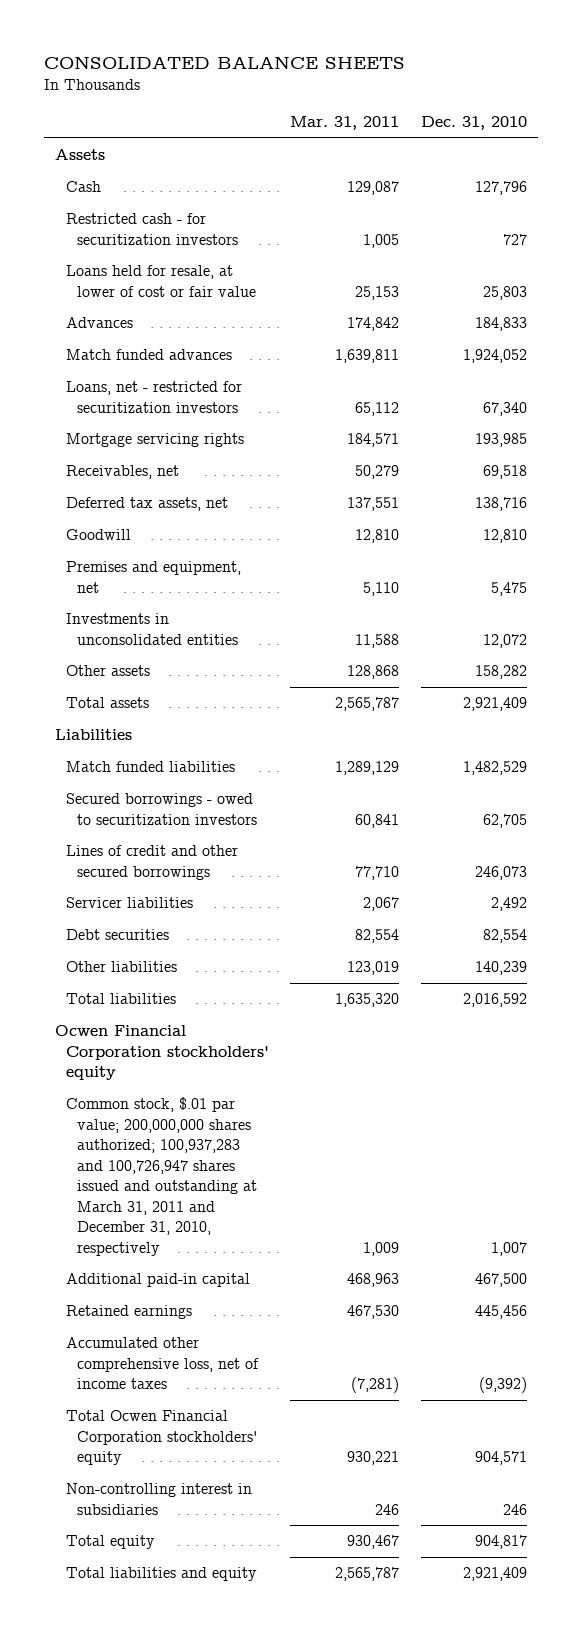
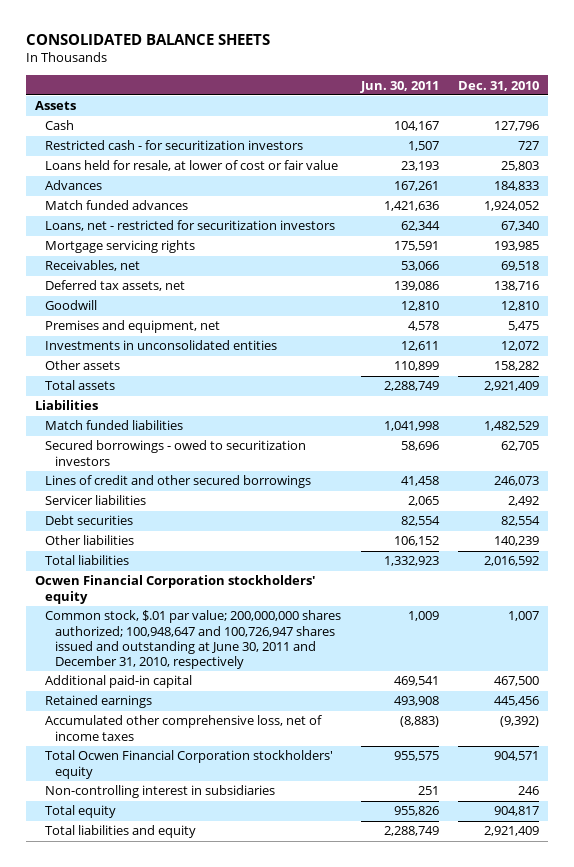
- | Mar. 31, 2011 | Dec. 31, 2010
+ | Jun. 30, 2011 | Dec. 31, 2010
- Common stock, $.01 par value; 200,000,000 shares authorized; 100,937,283 and 100,726,947 shares issued and outstanding at March 31, 2011 and December 31, 2010, respectively | 1,009 | 1,007
+ Common stock, $.01 par value; 200,000,000 shares authorized; 100,948,647 and 100,726,947 shares issued and outstanding at June 30, 2011 and December 31, 2010, respectively | 1,009 | 1,007

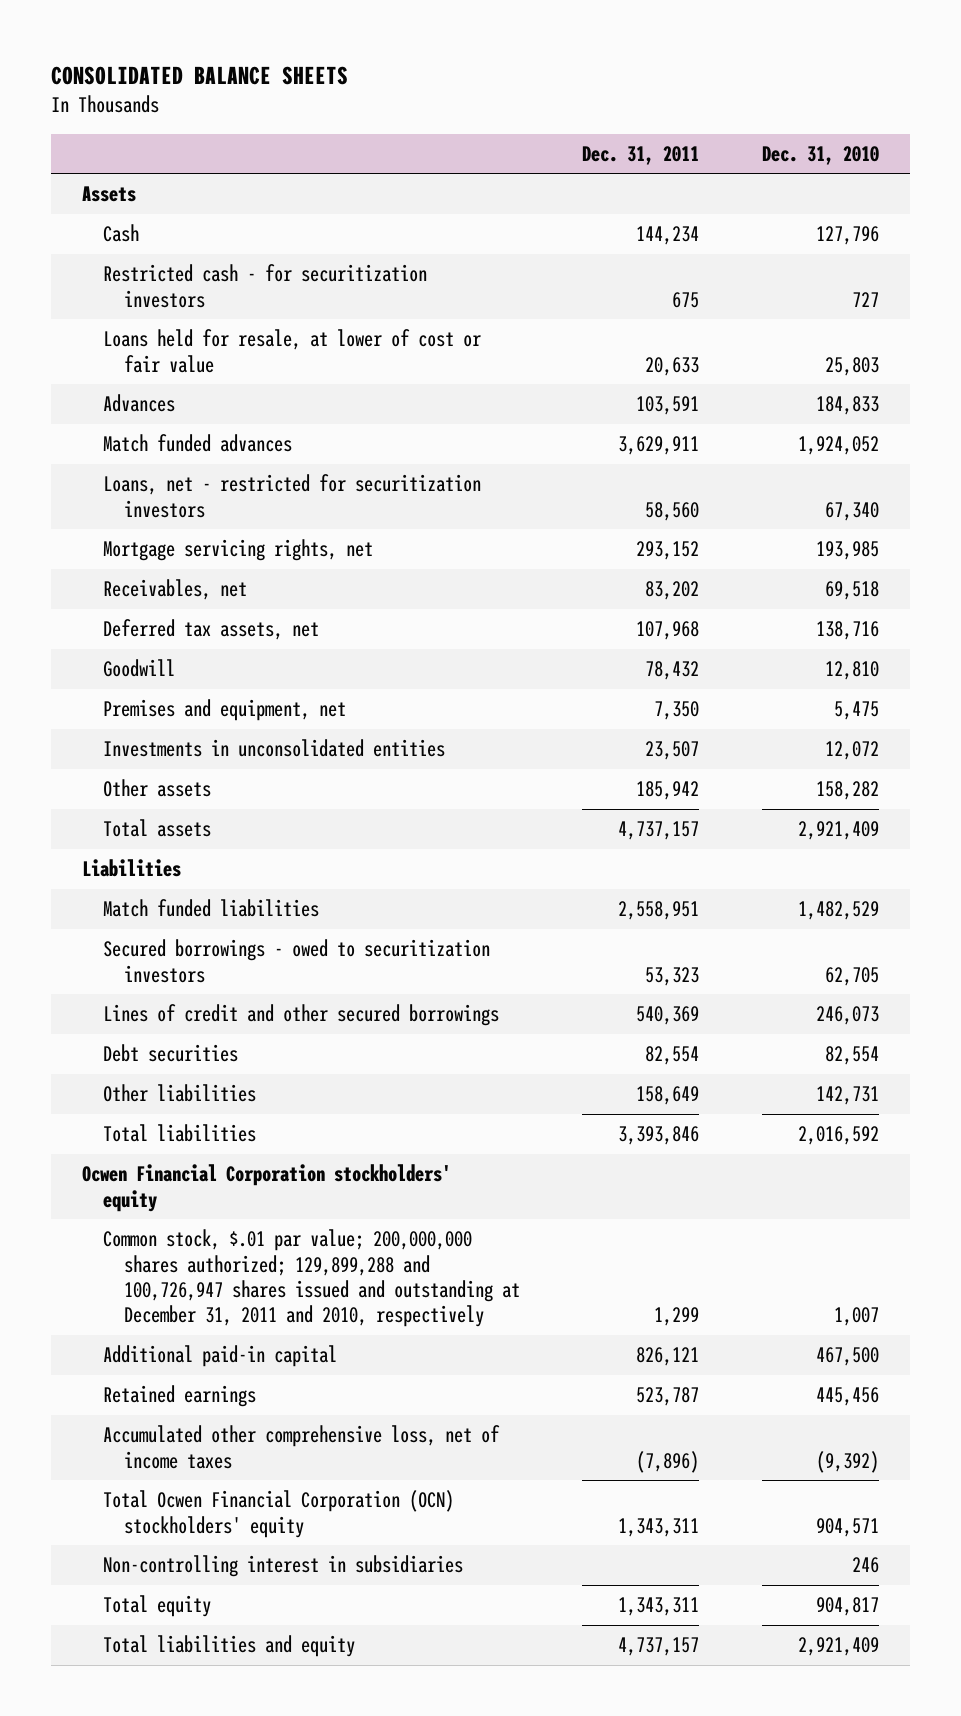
- | Jun. 30, 2011 | Dec. 31, 2010
+ | Dec. 31, 2011 | Dec. 31, 2010
- Mortgage servicing rights | 175,591 | 193,985
+ Mortgage servicing rights, net | 293,152 | 193,985
- Servicer liabilities | 2,065 | 2,492
- Other liabilities | 106,152 | 140,239
+ Other liabilities | 158,649 | 142,731
- Common stock, $.01 par value; 200,000,000 shares authorized; 100,948,647 and 100,726,947 shares issued and outstanding at June 30, 2011 and December 31, 2010, respectively | 1,009 | 1,007
+ Common stock, $.01 par value; 200,000,000 shares authorized; 129,899,288 and 100,726,947 shares issued and outstanding at December 31, 2011 and 2010, respectively | 1,299 | 1,007
- Total Ocwen Financial Corporation stockholders' equity | 955,575 | 904,571
+ Total Ocwen Financial Corporation (OCN) stockholders' equity | 1,343,311 | 904,571

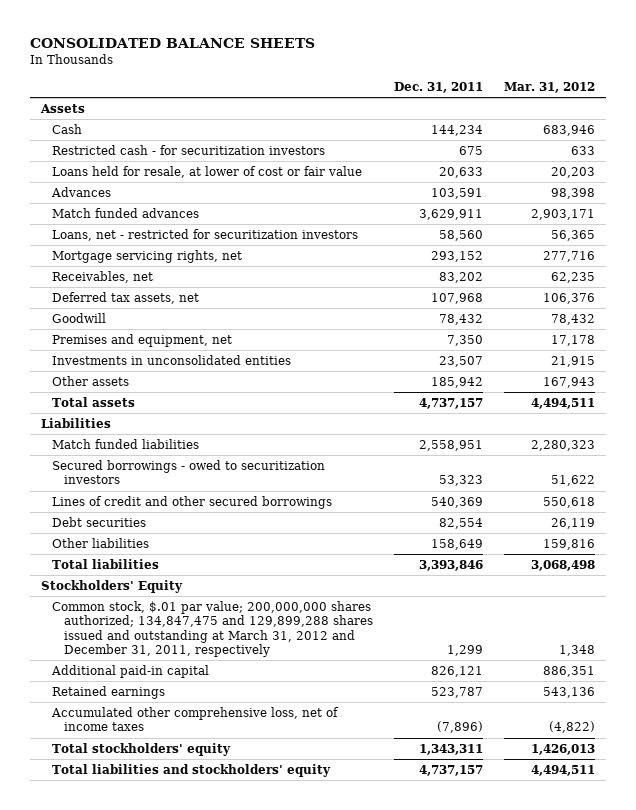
- | Dec. 31, 2011 | Dec. 31, 2010
+ | Dec. 31, 2011 | Mar. 31, 2012
- Ocwen Financial Corporation stockholders' equity
- Common stock, $.01 par value; 200,000,000 shares authorized; 129,899,288 and 100,726,947 shares issued and outstanding at December 31, 2011 and 2010, respectively | 1,299 | 1,007
+ Stockholders' Equity
+ Common stock, $.01 par value; 200,000,000 shares authorized; 134,847,475 and 129,899,288 shares issued and outstanding at March 31, 2012 and December 31, 2011, respectively | 1,299 | 1,348
- Total Ocwen Financial Corporation (OCN) stockholders' equity | 1,343,311 | 904,571
- Non-controlling interest in subsidiaries | | 246
- Total equity | 1,343,311 | 904,817
- Total liabilities and equity | 4,737,157 | 2,921,409
+ Total stockholders' equity | 1,343,311 | 1,426,013
+ Total liabilities and stockholders' equity | 4,737,157 | 4,494,511

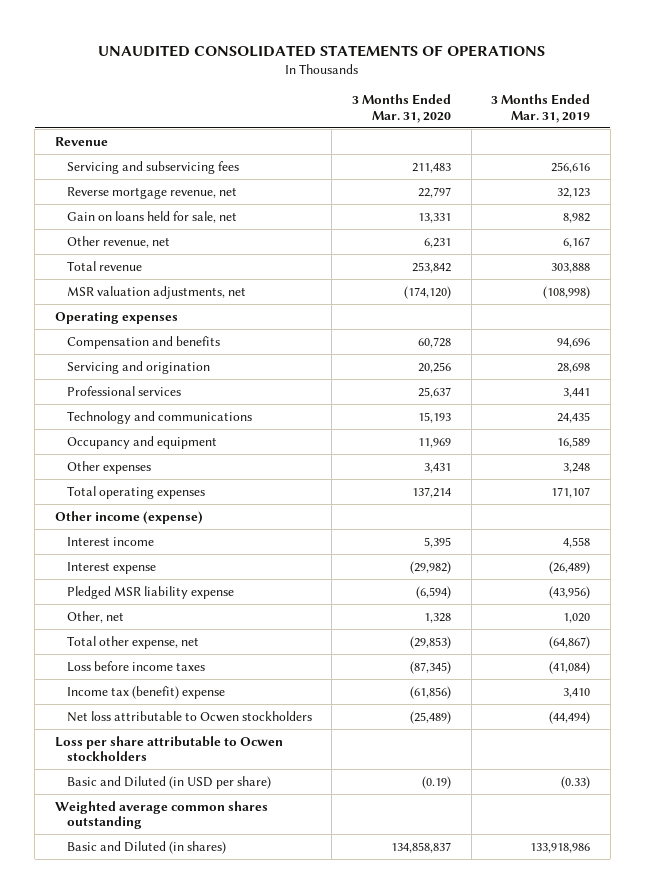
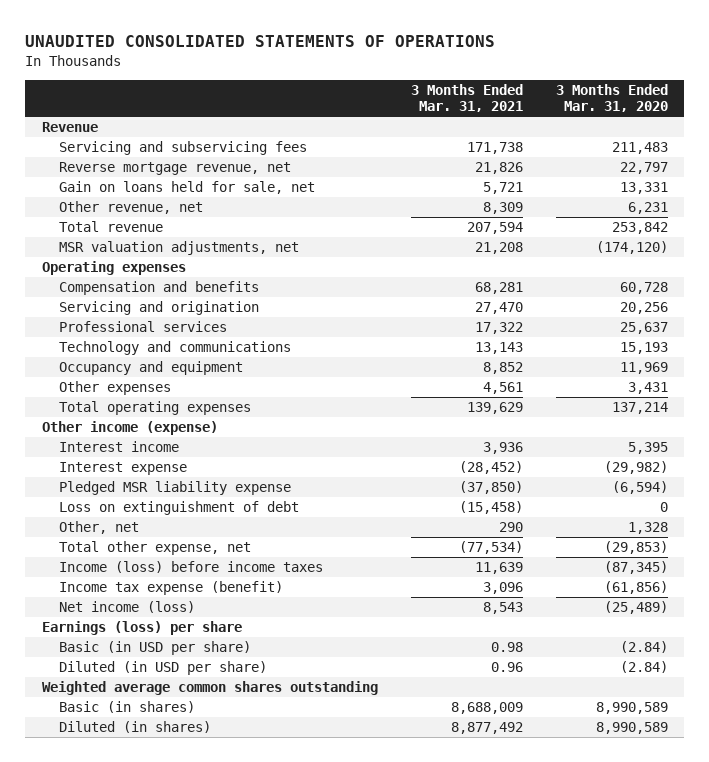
- | 3 Months Ended Mar. 31, 2020 | 3 Months Ended Mar. 31, 2019
+ | 3 Months Ended Mar. 31, 2021 | 3 Months Ended Mar. 31, 2020
+ Loss on extinguishment of debt | (15,458) | 0
- Loss before income taxes | (87,345) | (41,084)
- Income tax (benefit) expense | (61,856) | 3,410
- Net loss attributable to Ocwen stockholders | (25,489) | (44,494)
- Loss per share attributable to Ocwen stockholders
- Basic and Diluted (in USD per share) | (0.19) | (0.33)
+ Income (loss) before income taxes | 11,639 | (87,345)
+ Income tax expense (benefit) | 3,096 | (61,856)
+ Net income (loss) | 8,543 | (25,489)
+ Earnings (loss) per share
+ Basic (in USD per share) | 0.98 | (2.84)
+ Diluted (in USD per share) | 0.96 | (2.84)
- Basic and Diluted (in shares) | 134,858,837 | 133,918,986
+ Basic (in shares) | 8,688,009 | 8,990,589
+ Diluted (in shares) | 8,877,492 | 8,990,589

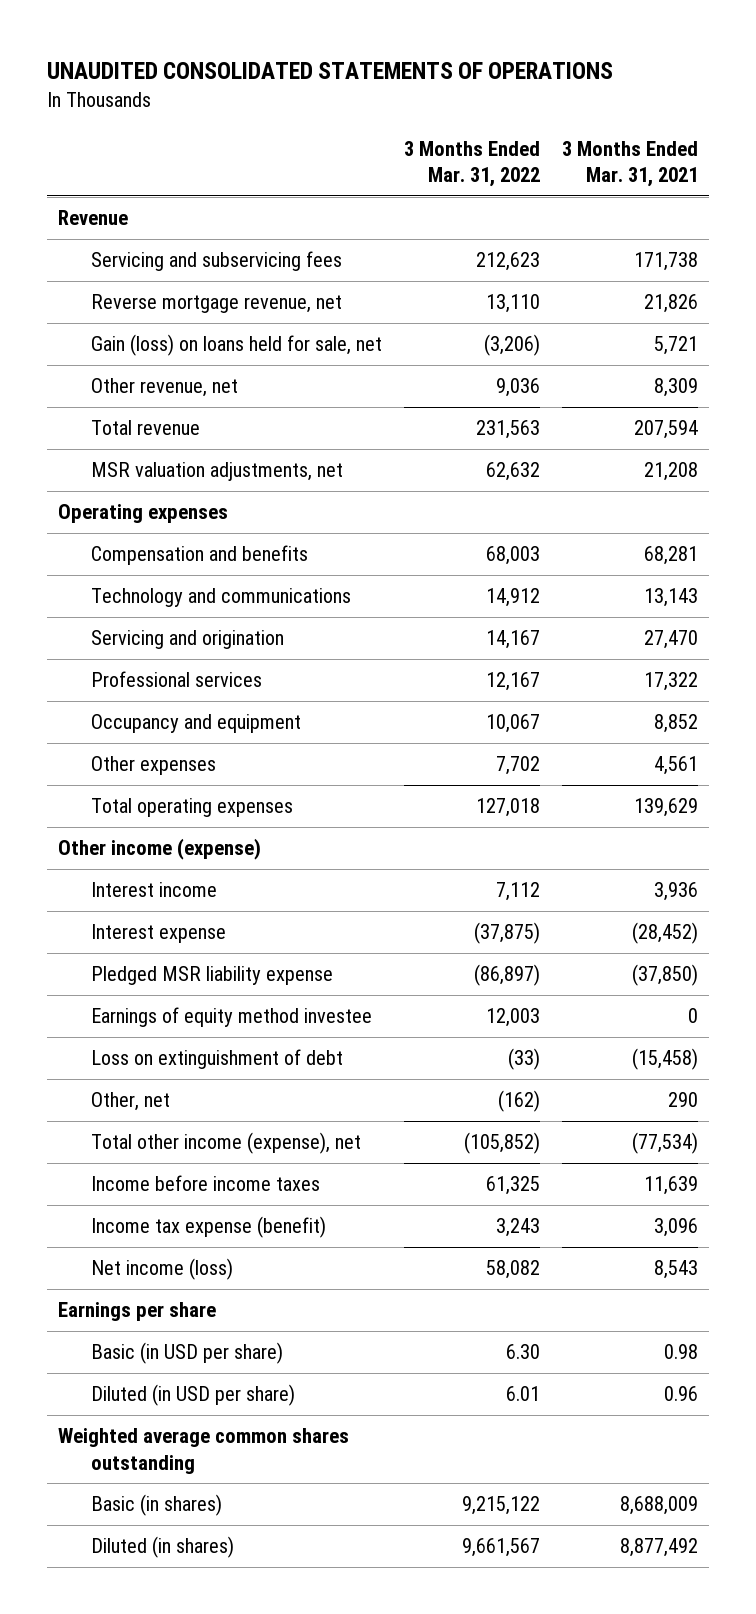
- | 3 Months Ended Mar. 31, 2021 | 3 Months Ended Mar. 31, 2020
+ | 3 Months Ended Mar. 31, 2022 | 3 Months Ended Mar. 31, 2021
- Gain on loans held for sale, net | 5,721 | 13,331
+ Gain (loss) on loans held for sale, net | (3,206) | 5,721
moved up: Technology and communications | 14,912 | 13,143
+ Earnings of equity method investee | 12,003 | 0
- Total other expense, net | (77,534) | (29,853)
- Income (loss) before income taxes | 11,639 | (87,345)
+ Total other income (expense), net | (105,852) | (77,534)
+ Income before income taxes | 61,325 | 11,639
- Earnings (loss) per share
+ Earnings per share

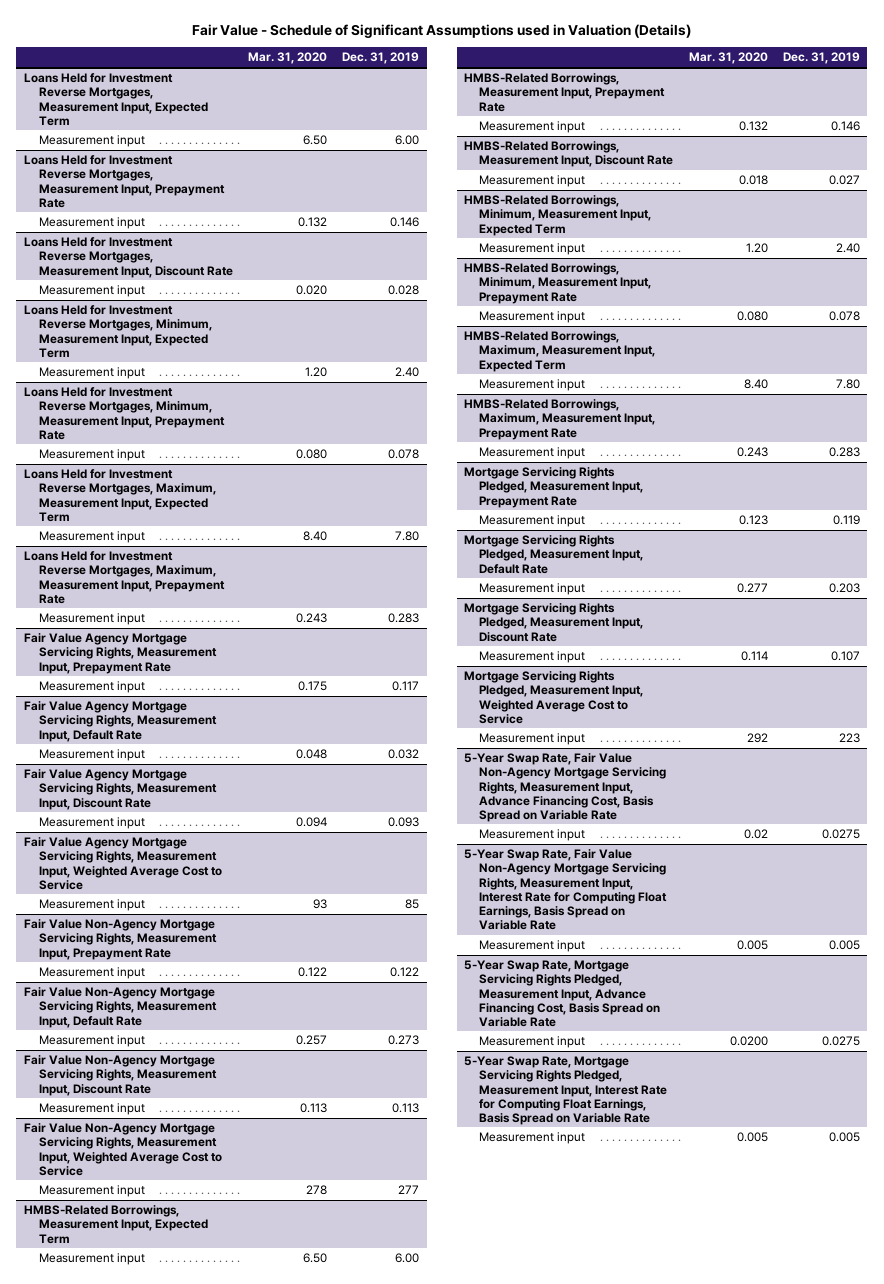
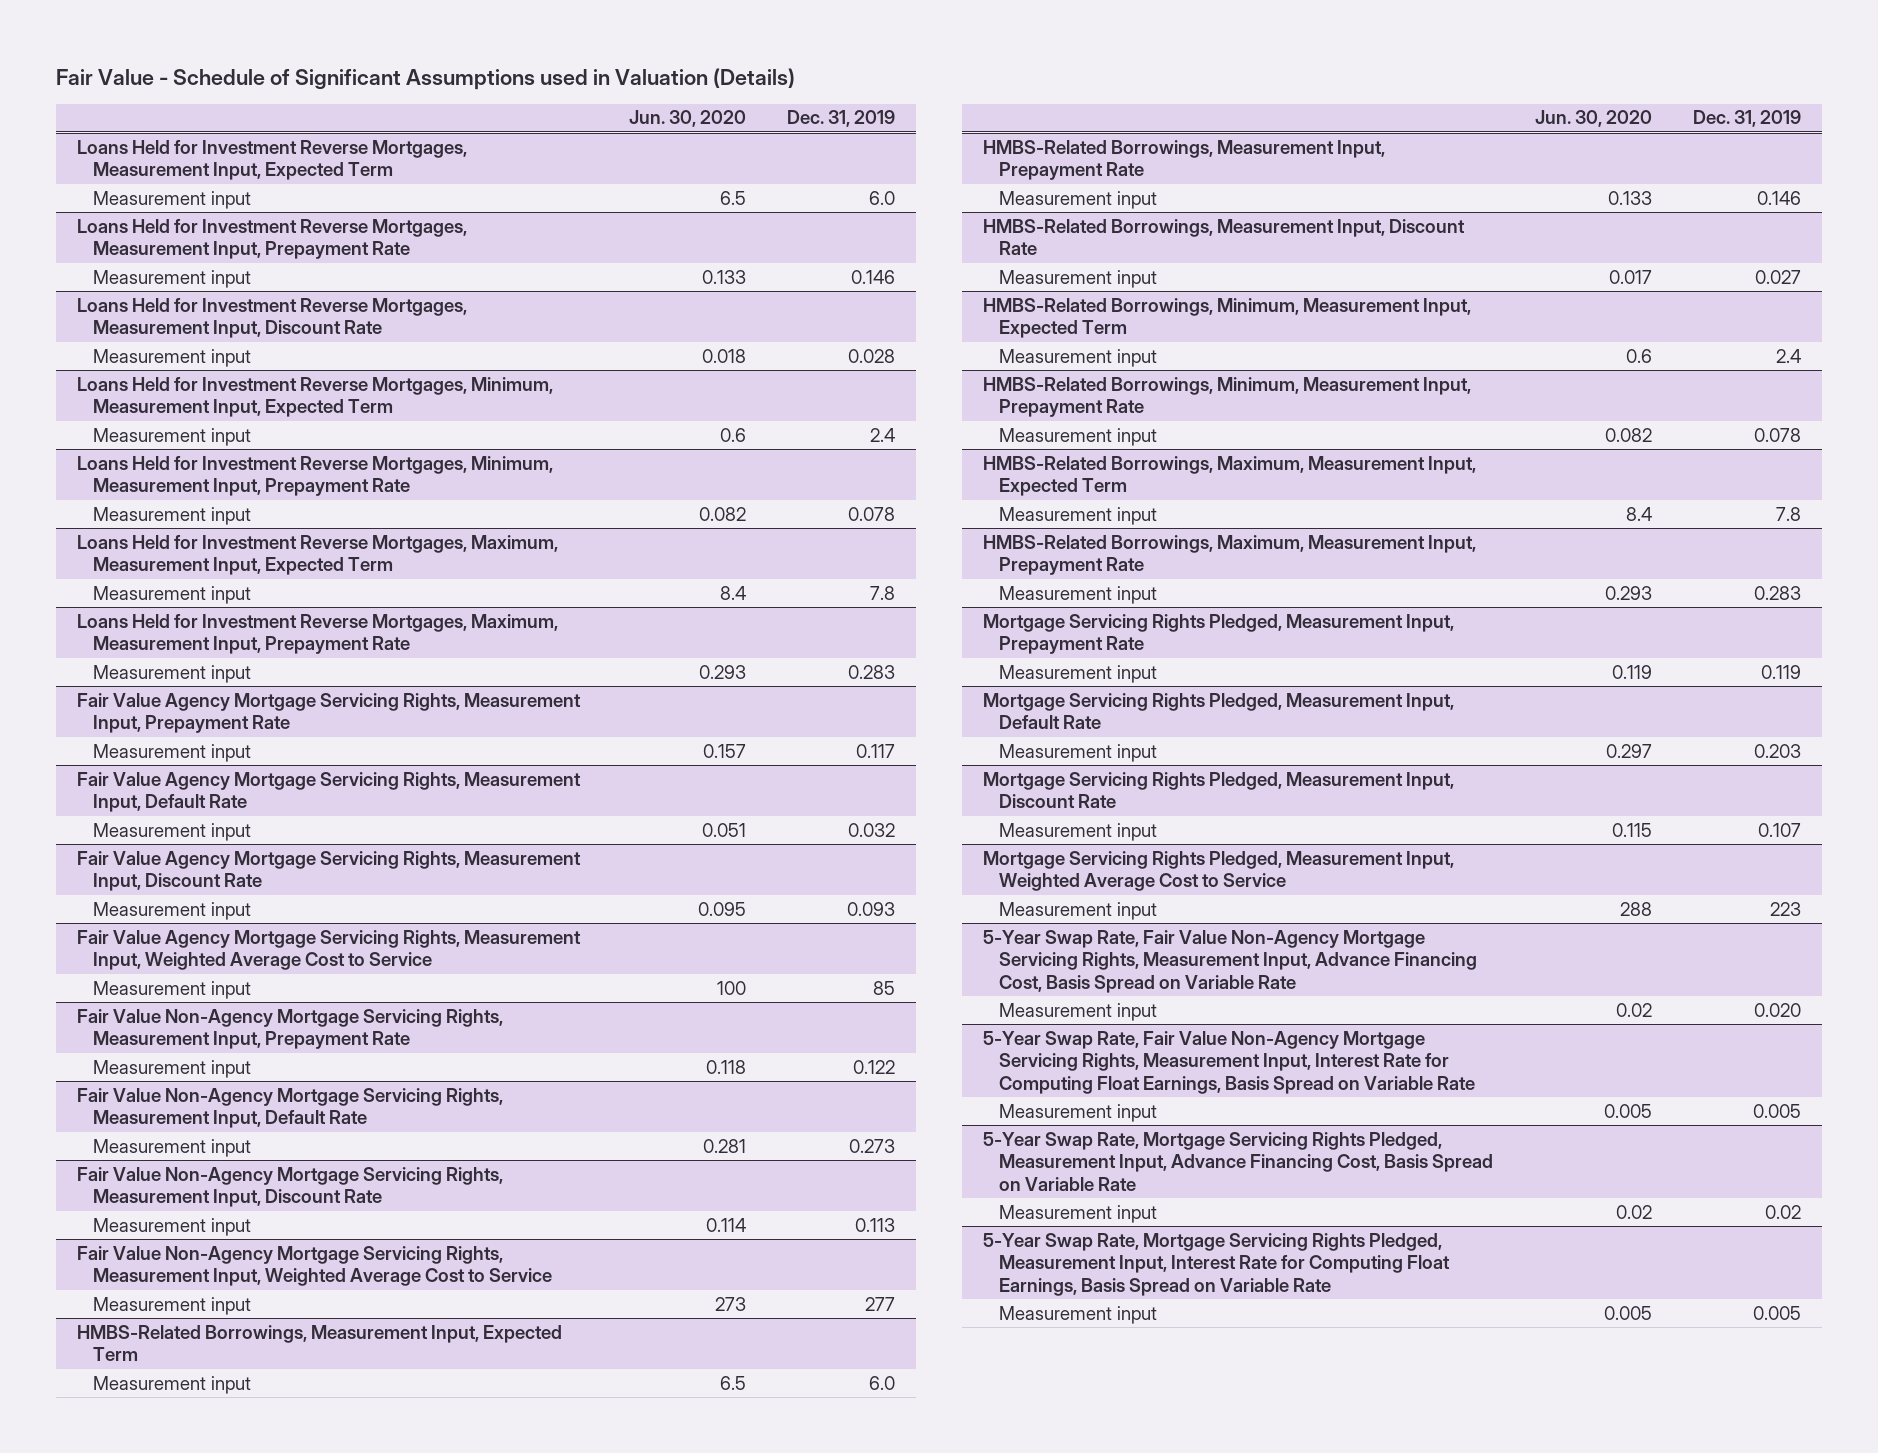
- | Mar. 31, 2020 | Dec. 31, 2019
+ | Jun. 30, 2020 | Dec. 31, 2019
@ Loans Held for Investment Reverse Mortgages, Measurement Input, Expected Term
- Measurement input | 6.50 | 6.00
+ Measurement input | 6.5 | 6.0
@ Loans Held for Investment Reverse Mortgages, Minimum, Measurement Input, Expected Term
- Measurement input | 1.20 | 2.40
+ Measurement input | 0.6 | 2.4
@ Loans Held for Investment Reverse Mortgages, Maximum, Measurement Input, Expected Term
- Measurement input | 8.40 | 7.80
+ Measurement input | 8.4 | 7.8
@ HMBS-Related Borrowings, Measurement Input, Expected Term
- Measurement input | 6.50 | 6.00
+ Measurement input | 6.5 | 6.0
@ HMBS-Related Borrowings, Minimum, Measurement Input, Expected Term
- Measurement input | 1.20 | 2.40
+ Measurement input | 0.6 | 2.4
@ HMBS-Related Borrowings, Maximum, Measurement Input, Expected Term
- Measurement input | 8.40 | 7.80
+ Measurement input | 8.4 | 7.8
@ 5-Year Swap Rate, Fair Value Non-Agency Mortgage Servicing Rights, Measurement Input, Advance Financing Cost, Basis Spread on Variable Rate
- Measurement input | 0.02 | 0.0275
+ Measurement input | 0.02 | 0.020
@ 5-Year Swap Rate, Mortgage Servicing Rights Pledged, Measurement Input, Advance Financing Cost, Basis Spread on Variable Rate
- Measurement input | 0.0200 | 0.0275
+ Measurement input | 0.02 | 0.02

